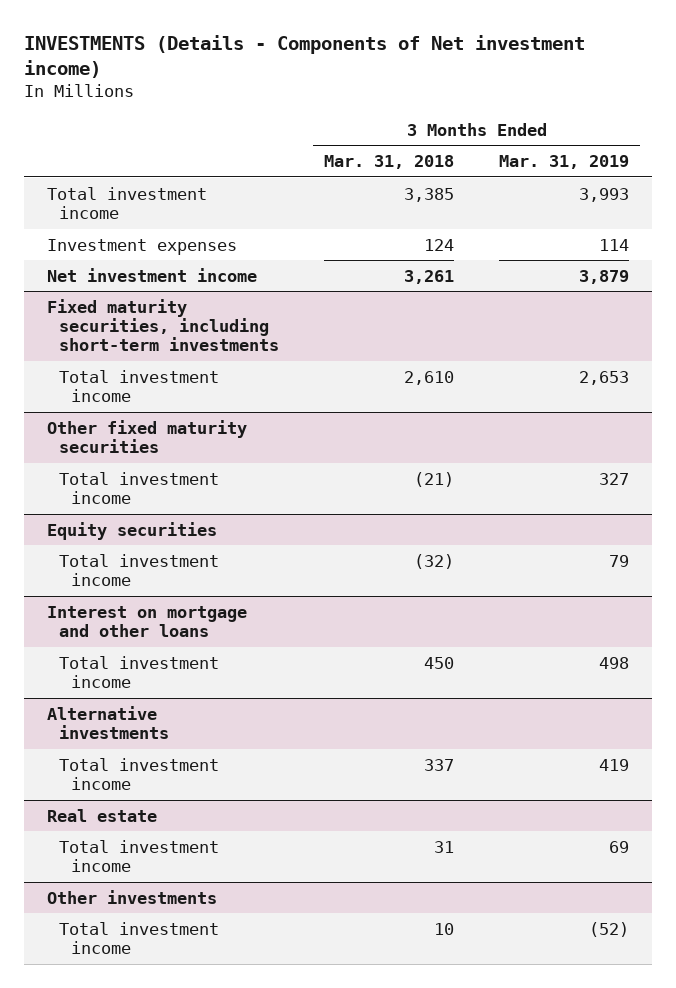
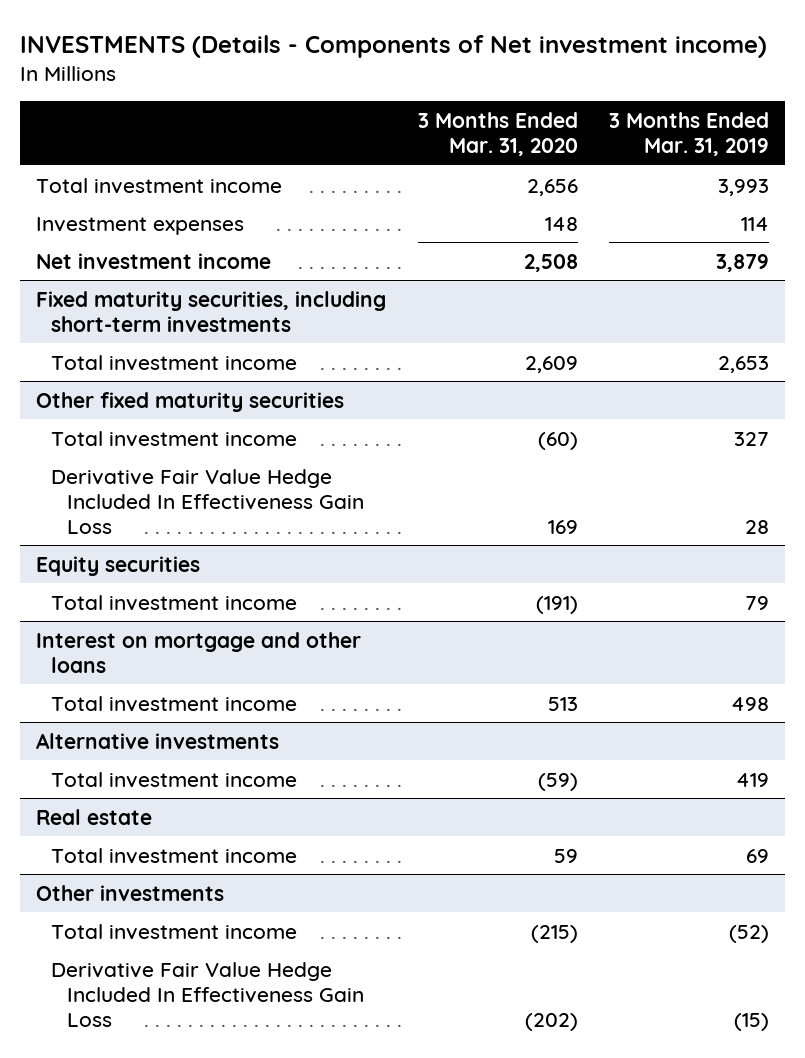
- | 3 Months Ended Mar. 31, 2018 | 3 Months Ended Mar. 31, 2019
+ | 3 Months Ended Mar. 31, 2020 | 3 Months Ended Mar. 31, 2019
@ Other fixed maturity securities
+ Derivative Fair Value Hedge Included In Effectiveness Gain Loss | 169 | 28
@ Other investments
+ Derivative Fair Value Hedge Included In Effectiveness Gain Loss | (202) | (15)

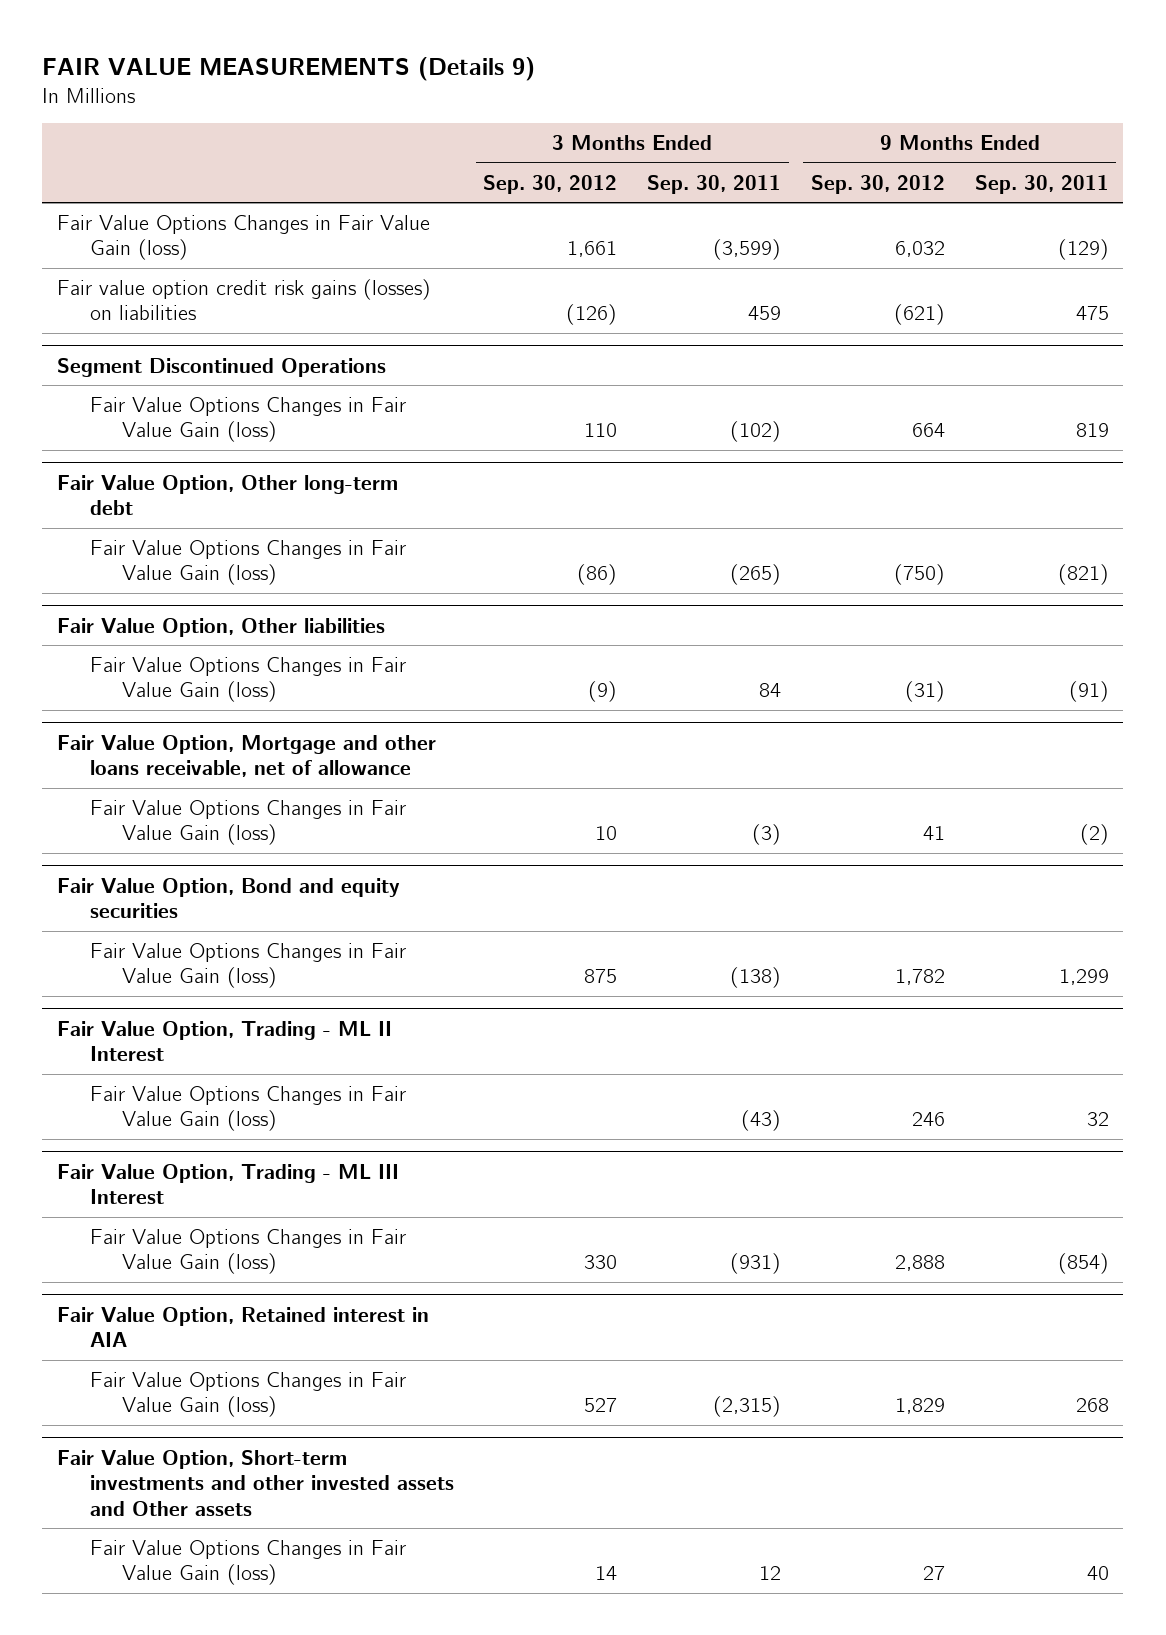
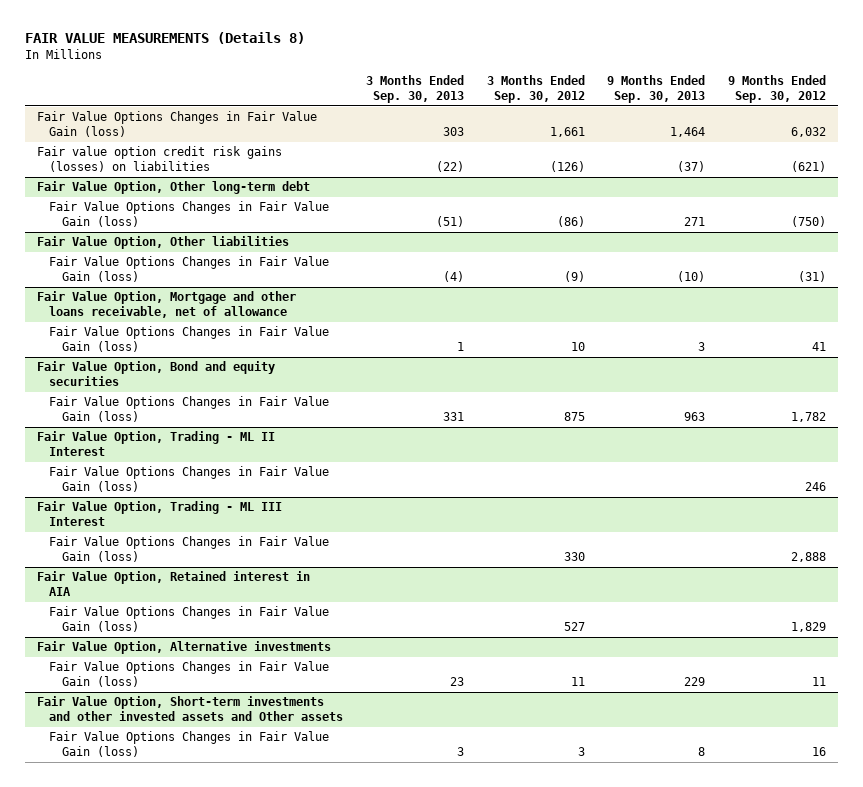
- FAIR VALUE MEASUREMENTS (Details 9)
+ FAIR VALUE MEASUREMENTS (Details 8)
- | 3 Months Ended Sep. 30, 2012 | 3 Months Ended Sep. 30, 2011 | 9 Months Ended Sep. 30, 2012 | 9 Months Ended Sep. 30, 2011
+ | 3 Months Ended Sep. 30, 2013 | 3 Months Ended Sep. 30, 2012 | 9 Months Ended Sep. 30, 2013 | 9 Months Ended Sep. 30, 2012
- Segment Discontinued Operations
- Fair Value Options Changes in Fair Value Gain (loss) | 110 | (102) | 664 | 819
+ Fair Value Option, Alternative investments
+ Fair Value Options Changes in Fair Value Gain (loss) | 23 | 11 | 229 | 11
@ Fair Value Option, Short-term investments and other invested assets and Other assets
- Fair Value Options Changes in Fair Value Gain (loss) | 14 | 12 | 27 | 40
+ Fair Value Options Changes in Fair Value Gain (loss) | 3 | 3 | 8 | 16

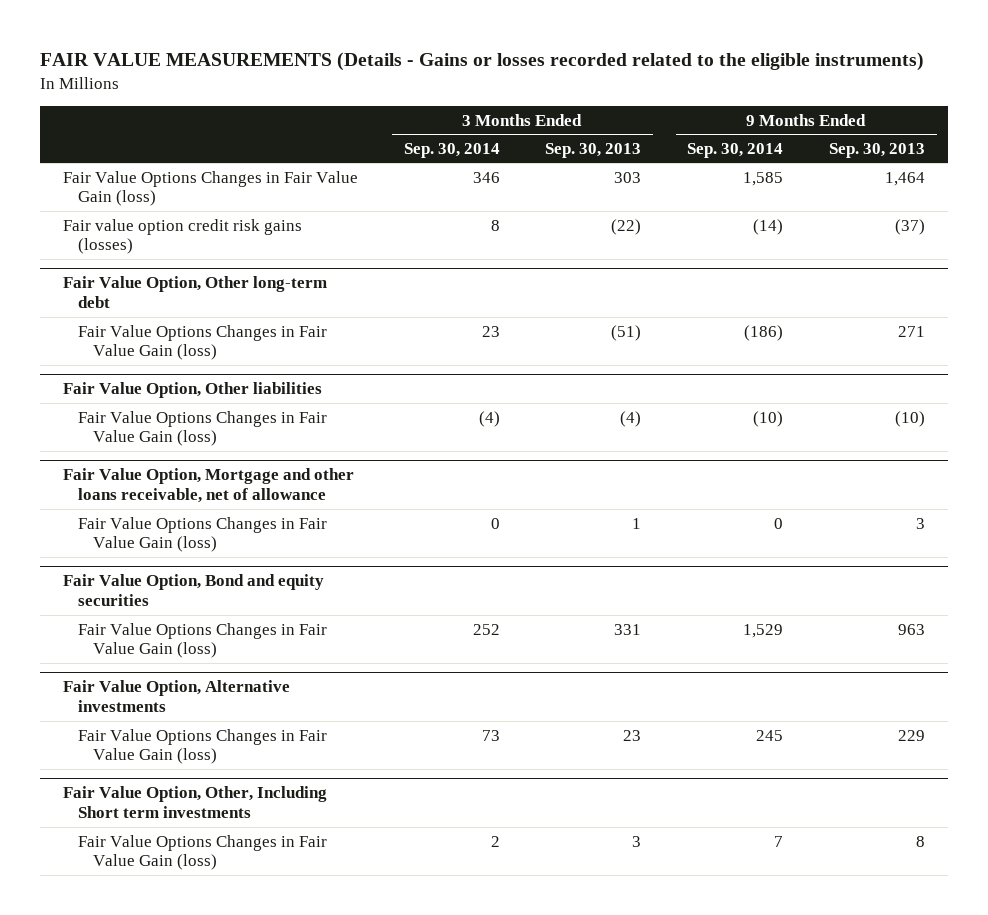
- FAIR VALUE MEASUREMENTS (Details 8)
+ FAIR VALUE MEASUREMENTS (Details - Gains or losses recorded related to the eligible instruments)
- | 3 Months Ended Sep. 30, 2013 | 3 Months Ended Sep. 30, 2012 | 9 Months Ended Sep. 30, 2013 | 9 Months Ended Sep. 30, 2012
+ | 3 Months Ended Sep. 30, 2014 | 3 Months Ended Sep. 30, 2013 | 9 Months Ended Sep. 30, 2014 | 9 Months Ended Sep. 30, 2013
- Fair value option credit risk gains (losses) on liabilities | (22) | (126) | (37) | (621)
+ Fair value option credit risk gains (losses) | 8 | (22) | (14) | (37)
- Fair Value Option, Trading - ML II Interest
- Fair Value Options Changes in Fair Value Gain (loss) | | | | 246
- Fair Value Option, Trading - ML III Interest
- Fair Value Options Changes in Fair Value Gain (loss) | | 330 | | 2,888
- Fair Value Option, Retained interest in AIA
- Fair Value Options Changes in Fair Value Gain (loss) | | 527 | | 1,829
- Fair Value Option, Short-term investments and other invested assets and Other assets
+ Fair Value Option, Other, Including Short term investments

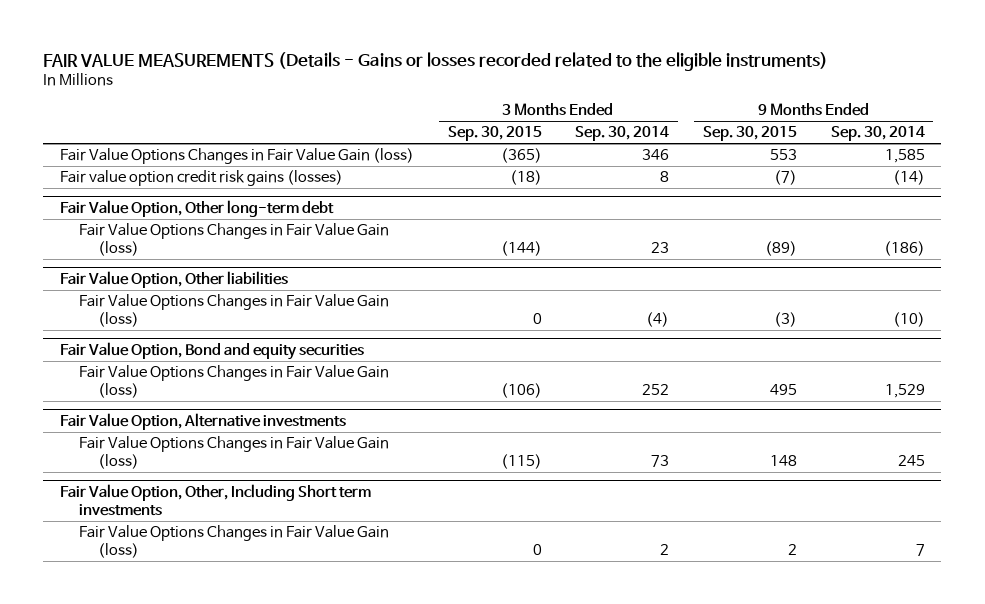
- | 3 Months Ended Sep. 30, 2014 | 3 Months Ended Sep. 30, 2013 | 9 Months Ended Sep. 30, 2014 | 9 Months Ended Sep. 30, 2013
+ | 3 Months Ended Sep. 30, 2015 | 3 Months Ended Sep. 30, 2014 | 9 Months Ended Sep. 30, 2015 | 9 Months Ended Sep. 30, 2014
- Fair Value Option, Mortgage and other loans receivable, net of allowance
- Fair Value Options Changes in Fair Value Gain (loss) | 0 | 1 | 0 | 3

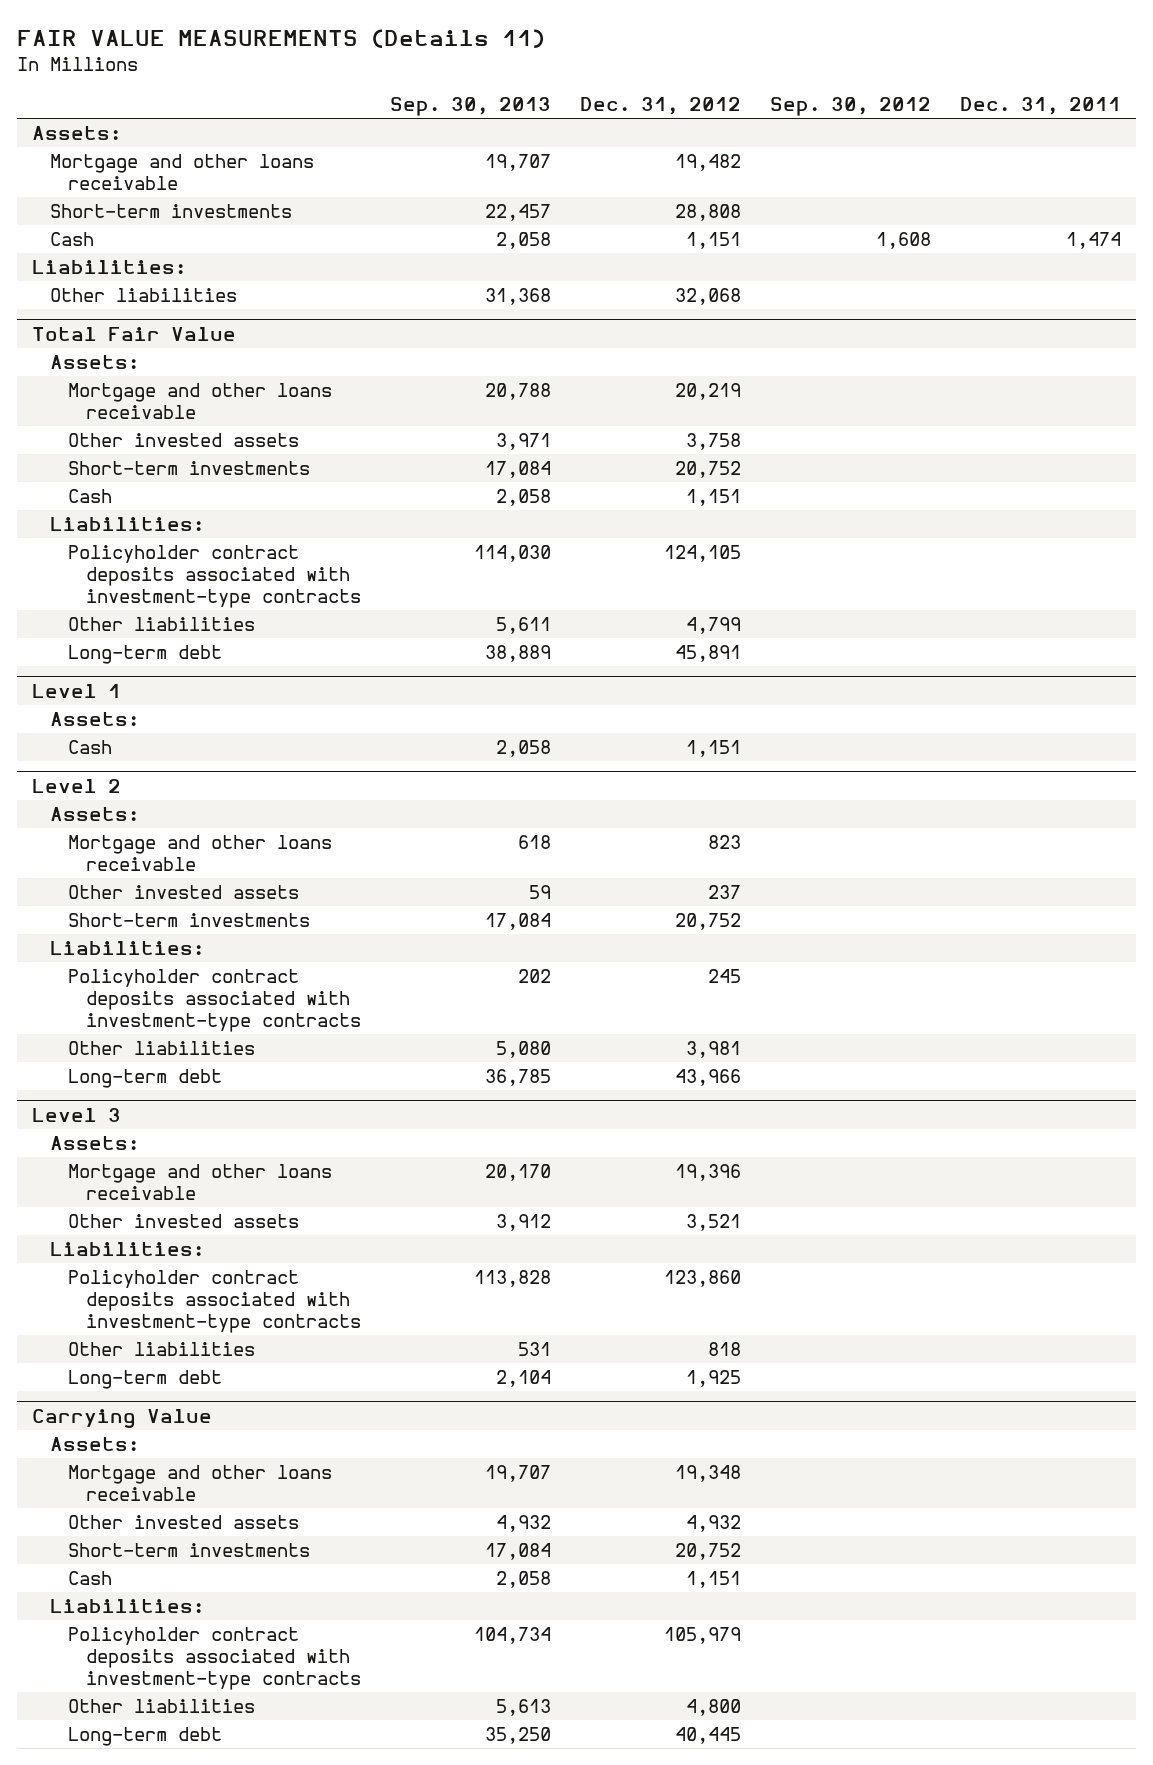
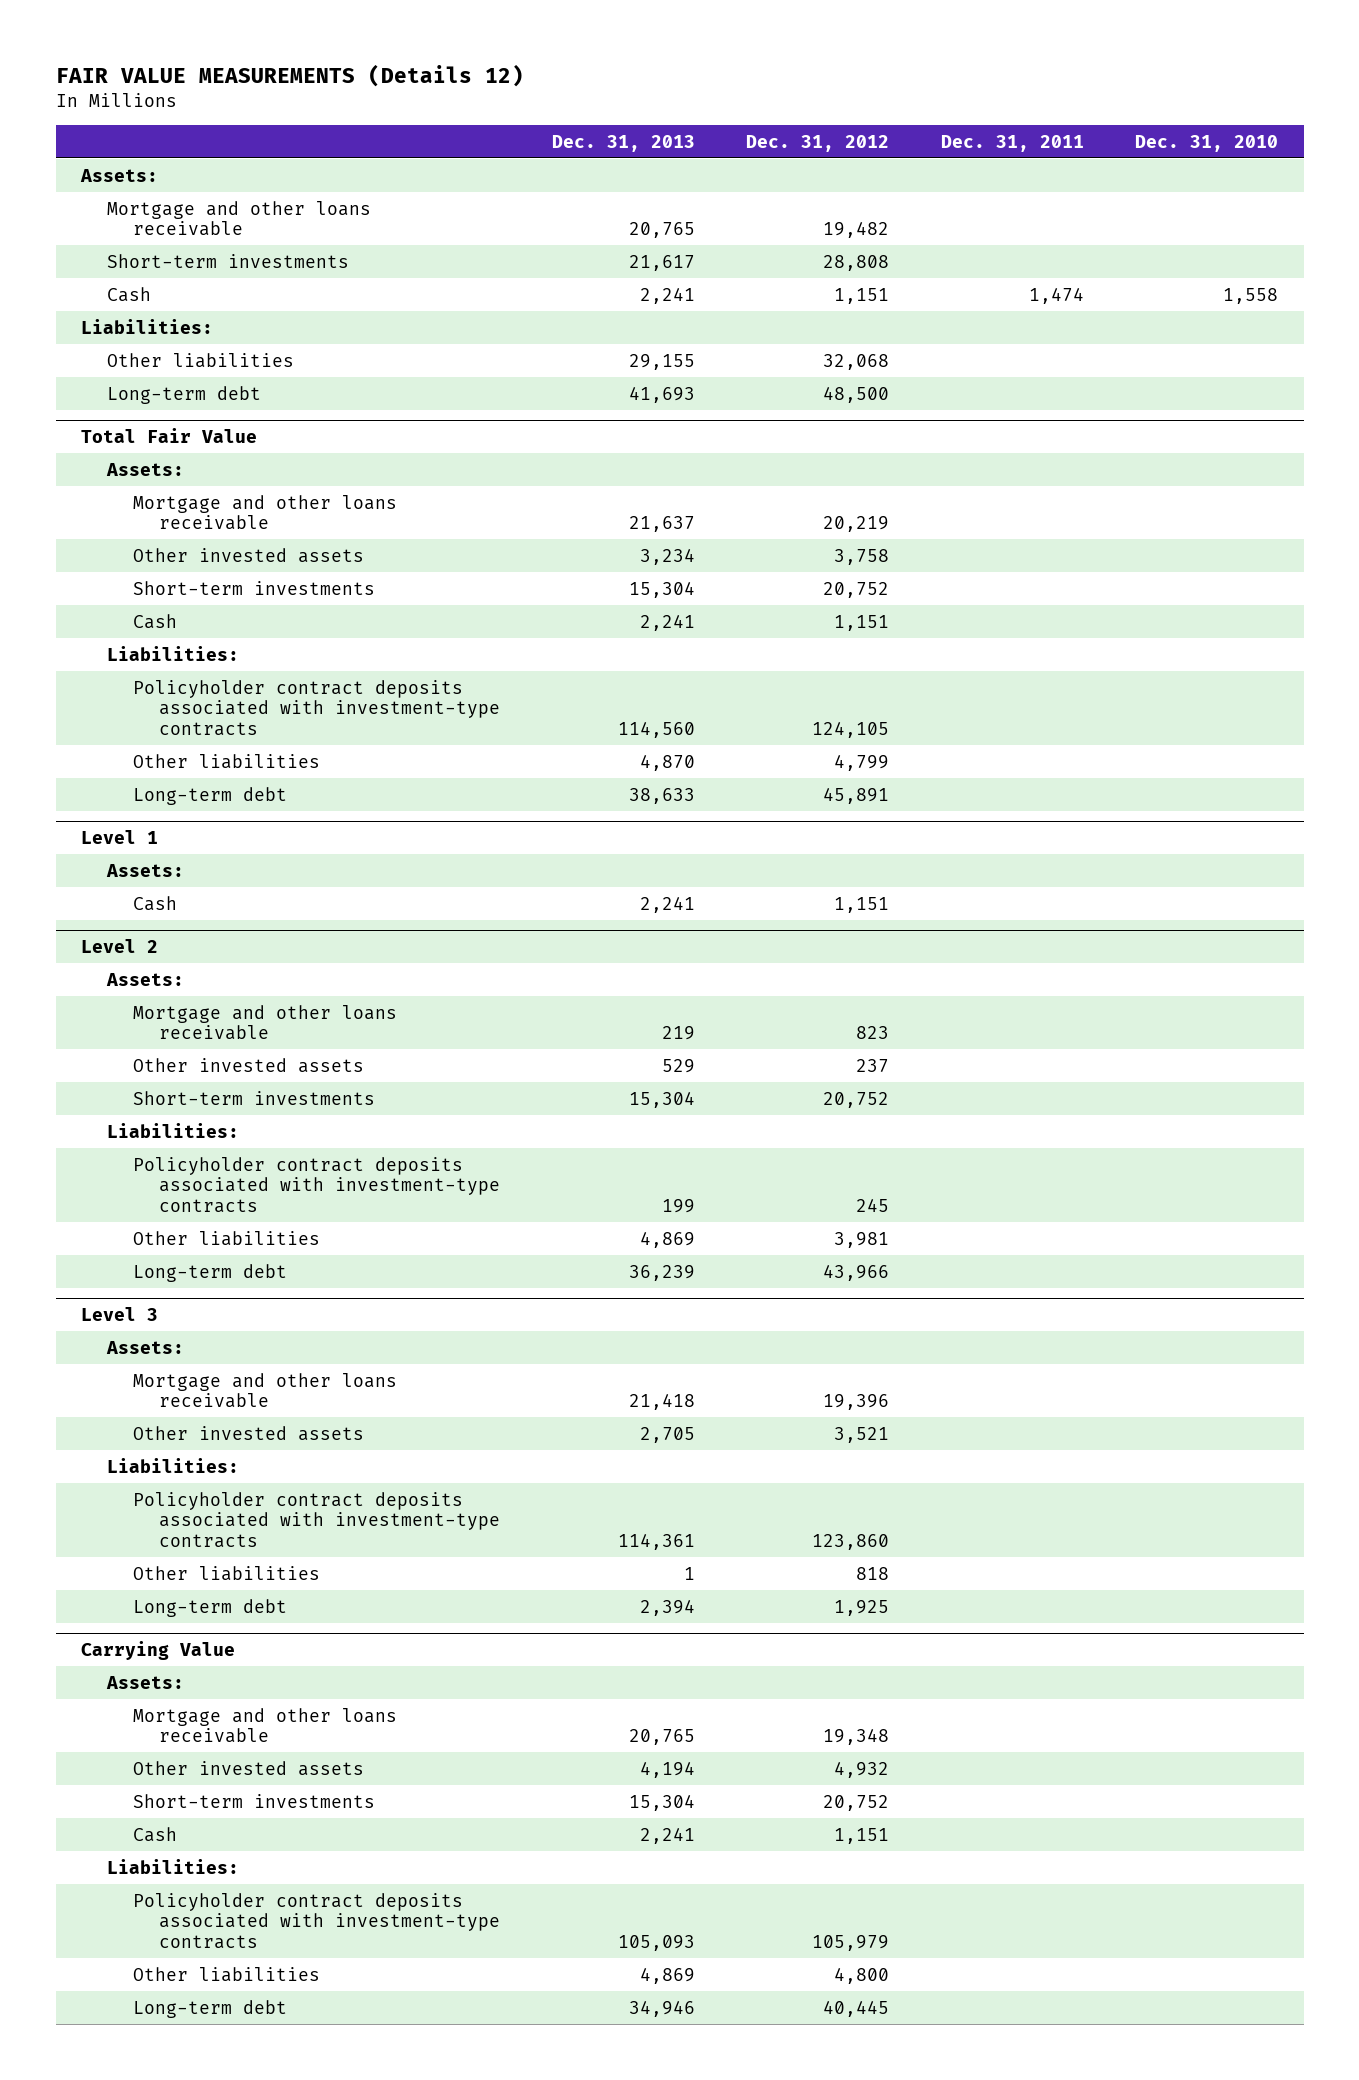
- FAIR VALUE MEASUREMENTS (Details 11)
+ FAIR VALUE MEASUREMENTS (Details 12)
- | Sep. 30, 2013 | Dec. 31, 2012 | Sep. 30, 2012 | Dec. 31, 2011
+ | Dec. 31, 2013 | Dec. 31, 2012 | Dec. 31, 2011 | Dec. 31, 2010
+ Long-term debt | 41,693 | 48,500 | |

